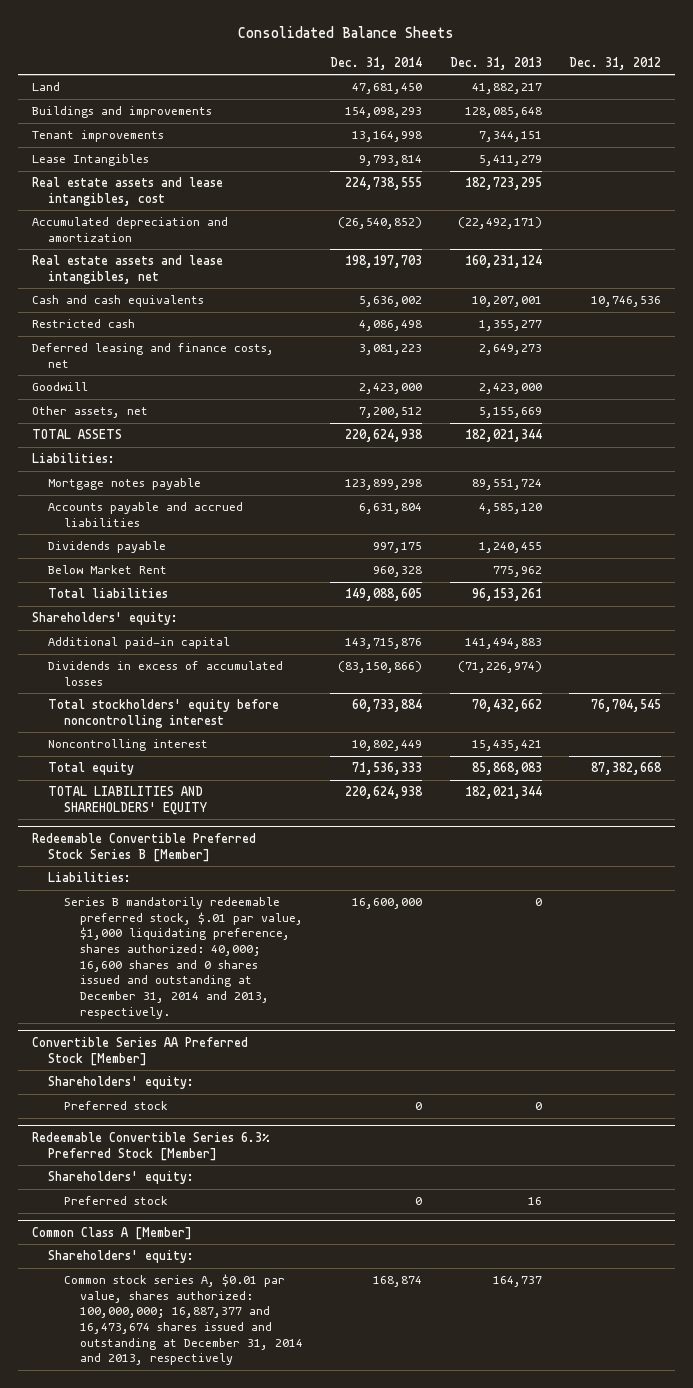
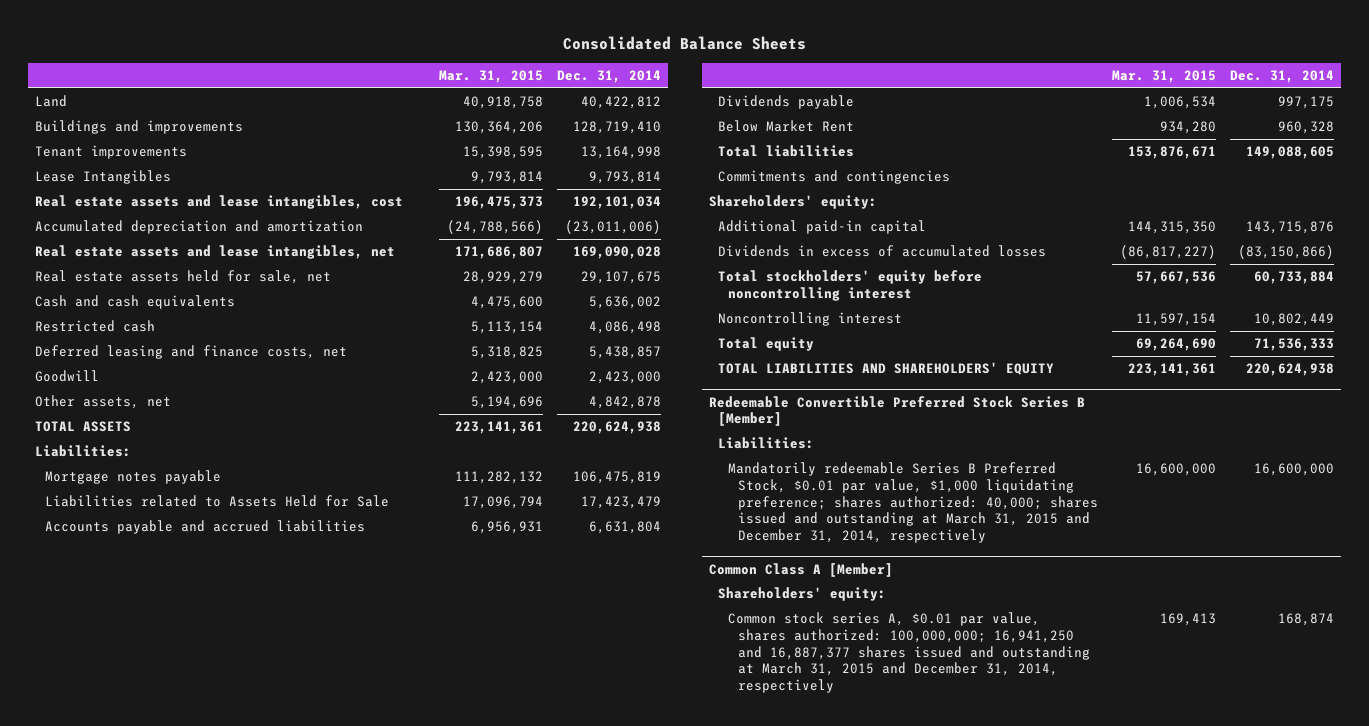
- | Dec. 31, 2014 | Dec. 31, 2013 | Dec. 31, 2012
+ | Mar. 31, 2015 | Dec. 31, 2014
- Land | 47,681,450 | 41,882,217 |
- Buildings and improvements | 154,098,293 | 128,085,648 |
+ Land | 40,918,758 | 40,422,812
+ Buildings and improvements | 130,364,206 | 128,719,410
- Real estate assets and lease intangibles, cost | 224,738,555 | 182,723,295 |
- Accumulated depreciation and amortization | (26,540,852) | (22,492,171) |
- Real estate assets and lease intangibles, net | 198,197,703 | 160,231,124 |
+ Real estate assets and lease intangibles, cost | 196,475,373 | 192,101,034
+ Accumulated depreciation and amortization | (24,788,566) | (23,011,006)
+ Real estate assets and lease intangibles, net | 171,686,807 | 169,090,028
+ Real estate assets held for sale, net | 28,929,279 | 29,107,675
- Deferred leasing and finance costs, net | 3,081,223 | 2,649,273 |
+ Deferred leasing and finance costs, net | 5,318,825 | 5,438,857
- Other assets, net | 7,200,512 | 5,155,669 |
+ Other assets, net | 5,194,696 | 4,842,878
- Mortgage notes payable | 123,899,298 | 89,551,724 |
+ Mortgage notes payable | 111,282,132 | 106,475,819
+ Liabilities related to Assets Held for Sale | 17,096,794 | 17,423,479
+ Commitments and contingencies
@ Redeemable Convertible Preferred Stock Series B [Member]
- Series B mandatorily redeemable preferred stock, $.01 par value, $1,000 liquidating preference, shares authorized: 40,000; 16,600 shares and 0 shares issued and outstanding at December 31, 2014 and 2013, respectively. | 16,600,000 | 0 |
- Convertible Series AA Preferred Stock [Member]
- Shareholders' equity:
- Preferred stock | 0 | 0 |
- Redeemable Convertible Series 6.3% Preferred Stock [Member]
- Shareholders' equity:
- Preferred stock | 0 | 16 |
@ Redeemable Convertible Preferred Stock Series B [Member]
+ Mandatorily redeemable Series B Preferred Stock, $0.01 par value, $1,000 liquidating preference; shares authorized: 40,000; shares issued and outstanding at March 31, 2015 and December 31, 2014, respectively | 16,600,000 | 16,600,000
@ Common Class A [Member]
- Common stock series A, $0.01 par value, shares authorized: 100,000,000; 16,887,377 and 16,473,674 shares issued and outstanding at December 31, 2014 and 2013, respectively | 168,874 | 164,737 |
+ Common stock series A, $0.01 par value, shares authorized: 100,000,000; 16,941,250 and 16,887,377 shares issued and outstanding at March 31, 2015 and December 31, 2014, respectively | 169,413 | 168,874

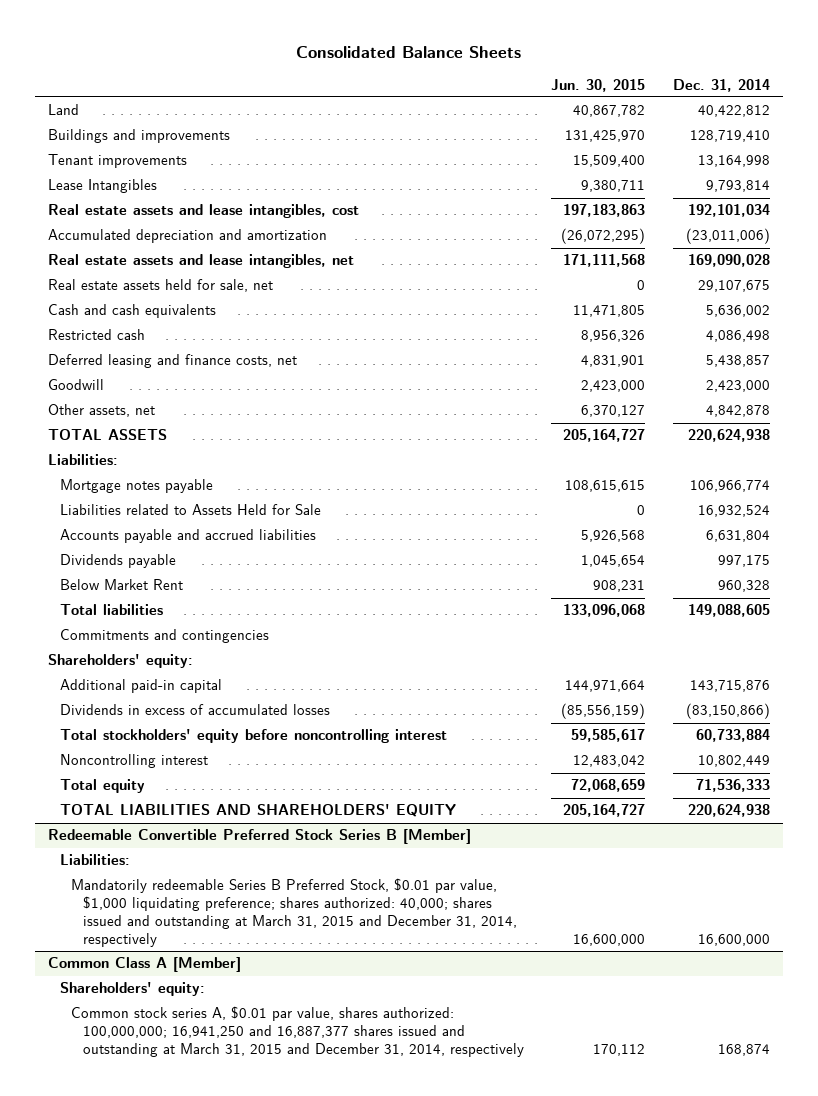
- | Mar. 31, 2015 | Dec. 31, 2014
+ | Jun. 30, 2015 | Dec. 31, 2014
- Mortgage notes payable | 111,282,132 | 106,475,819
- Liabilities related to Assets Held for Sale | 17,096,794 | 17,423,479
+ Mortgage notes payable | 108,615,615 | 106,966,774
+ Liabilities related to Assets Held for Sale | 0 | 16,932,524

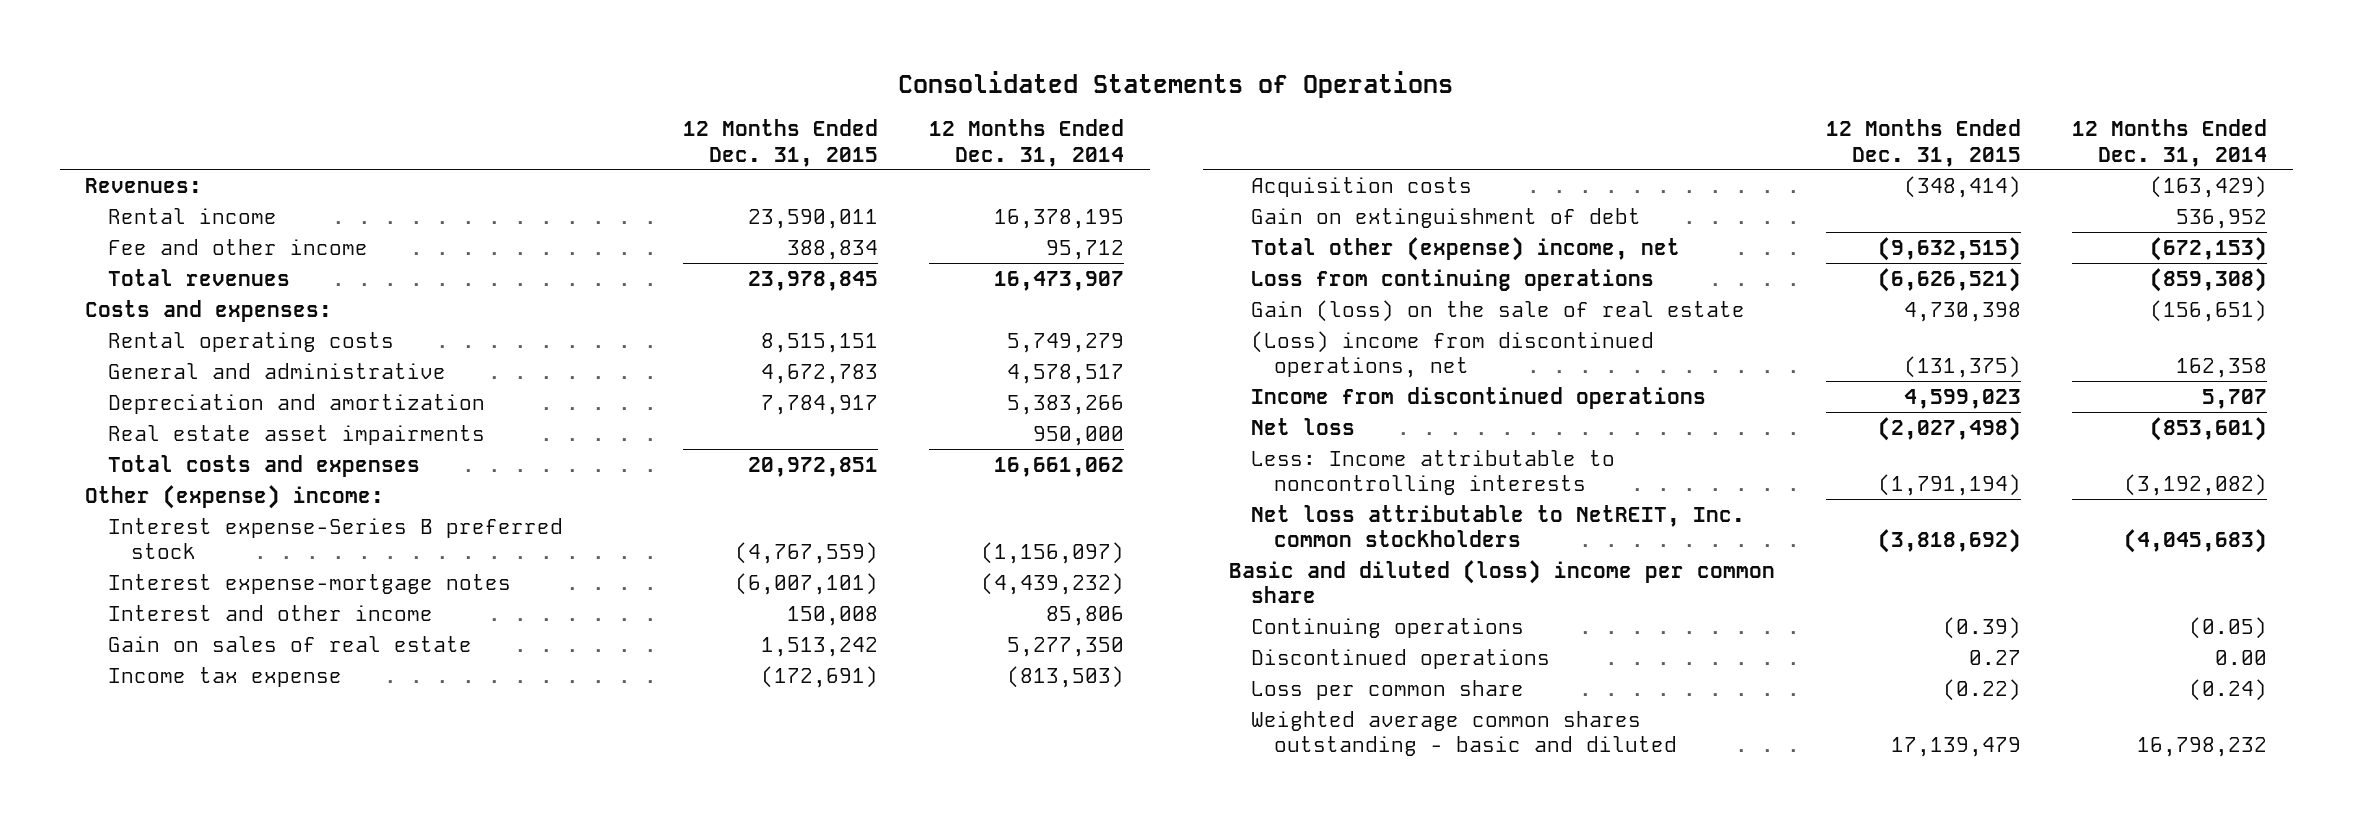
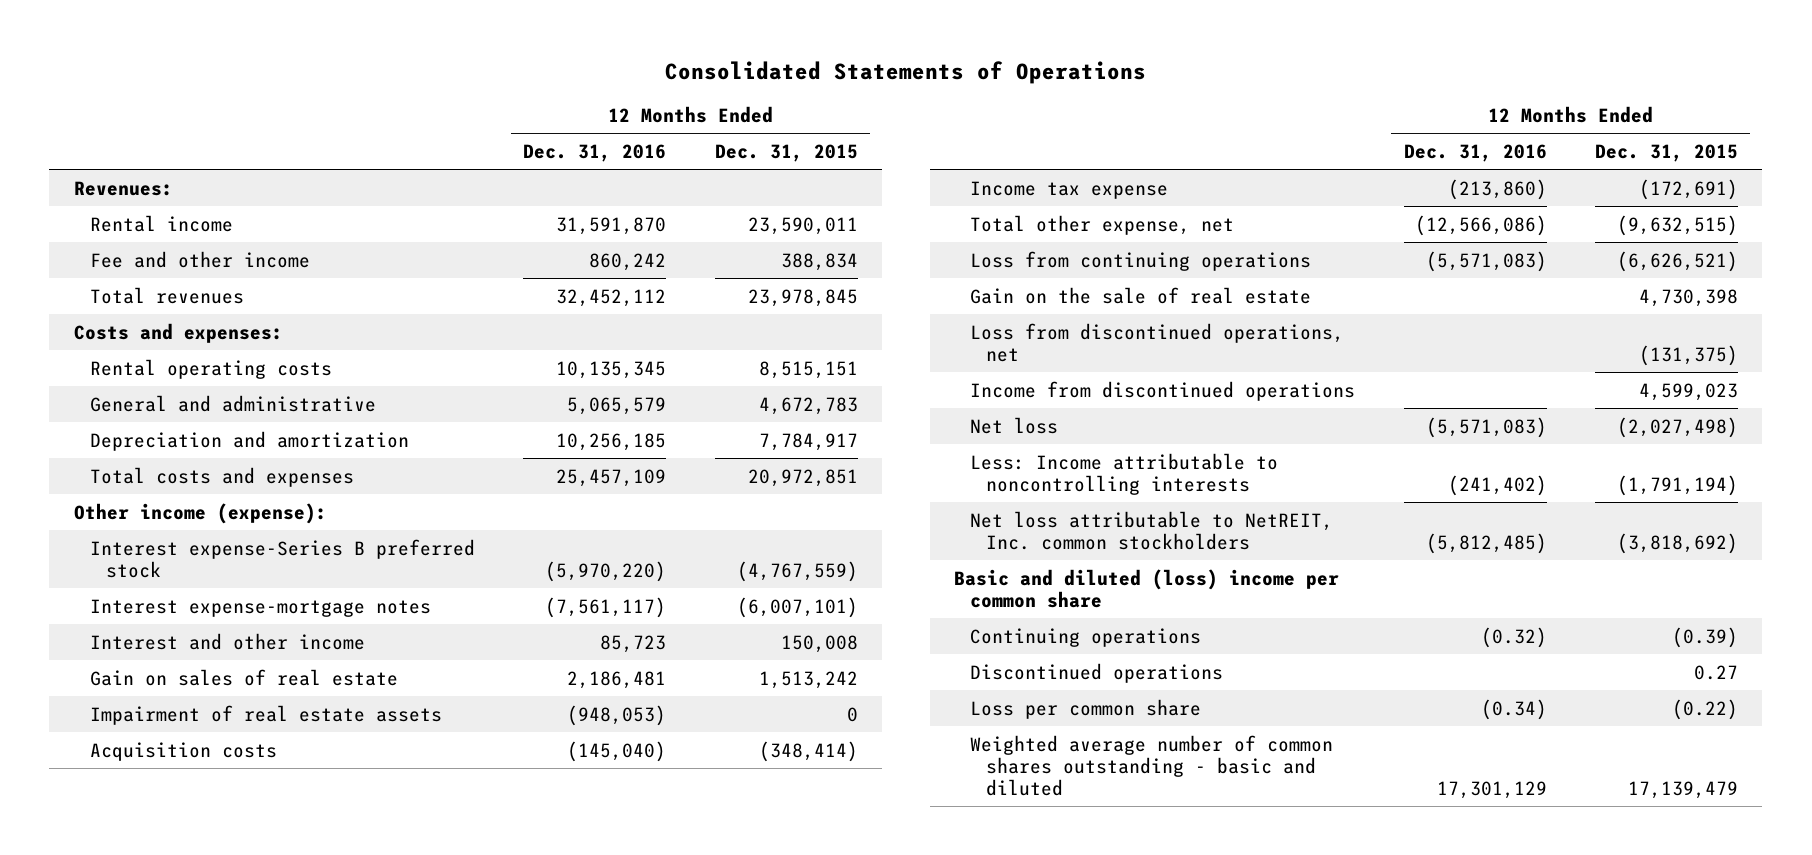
- | 12 Months Ended Dec. 31, 2015 | 12 Months Ended Dec. 31, 2014
+ | 12 Months Ended Dec. 31, 2016 | 12 Months Ended Dec. 31, 2015
- Real estate asset impairments | | 950,000
- Other (expense) income:
+ Other income (expense):
+ Impairment of real estate assets | (948,053) | 0
- Gain on extinguishment of debt | | 536,952
- Total other (expense) income, net | (9,632,515) | (672,153)
moved down: Income tax expense | (213,860) | (172,691)
+ Total other expense, net | (12,566,086) | (9,632,515)
- Gain (loss) on the sale of real estate | 4,730,398 | (156,651)
- (Loss) income from discontinued operations, net | (131,375) | 162,358
+ Gain on the sale of real estate | | 4,730,398
+ Loss from discontinued operations, net | | (131,375)
- Weighted average common shares outstanding - basic and diluted | 17,139,479 | 16,798,232
+ Weighted average number of common shares outstanding - basic and diluted | 17,301,129 | 17,139,479

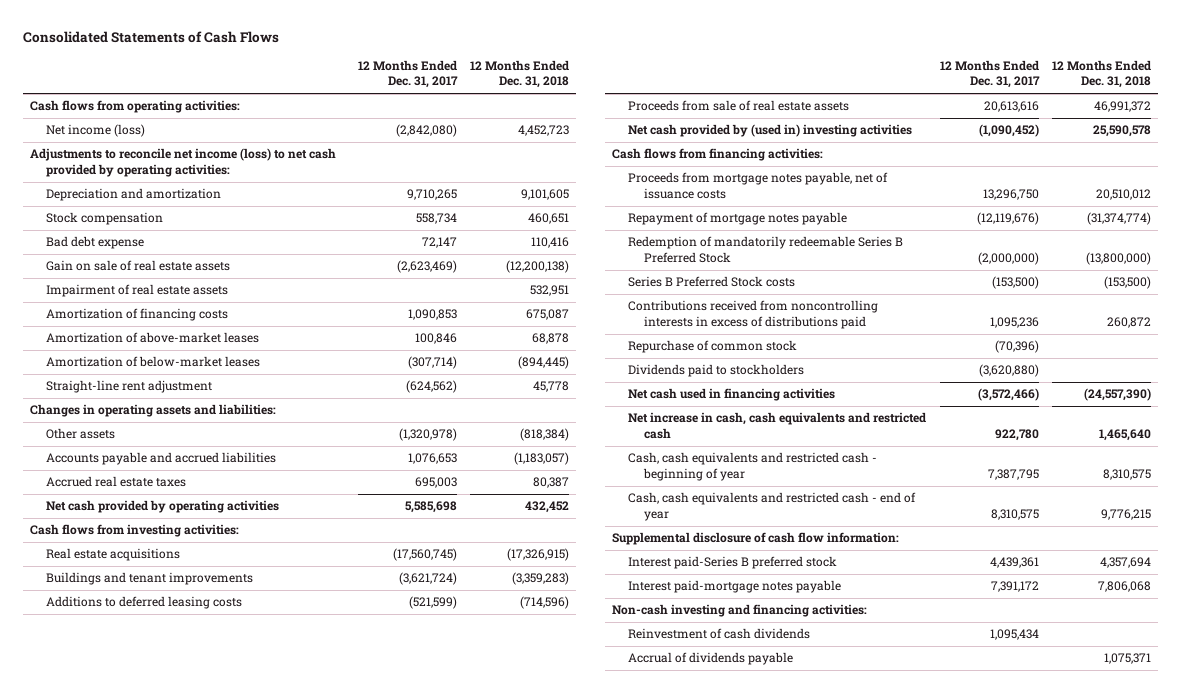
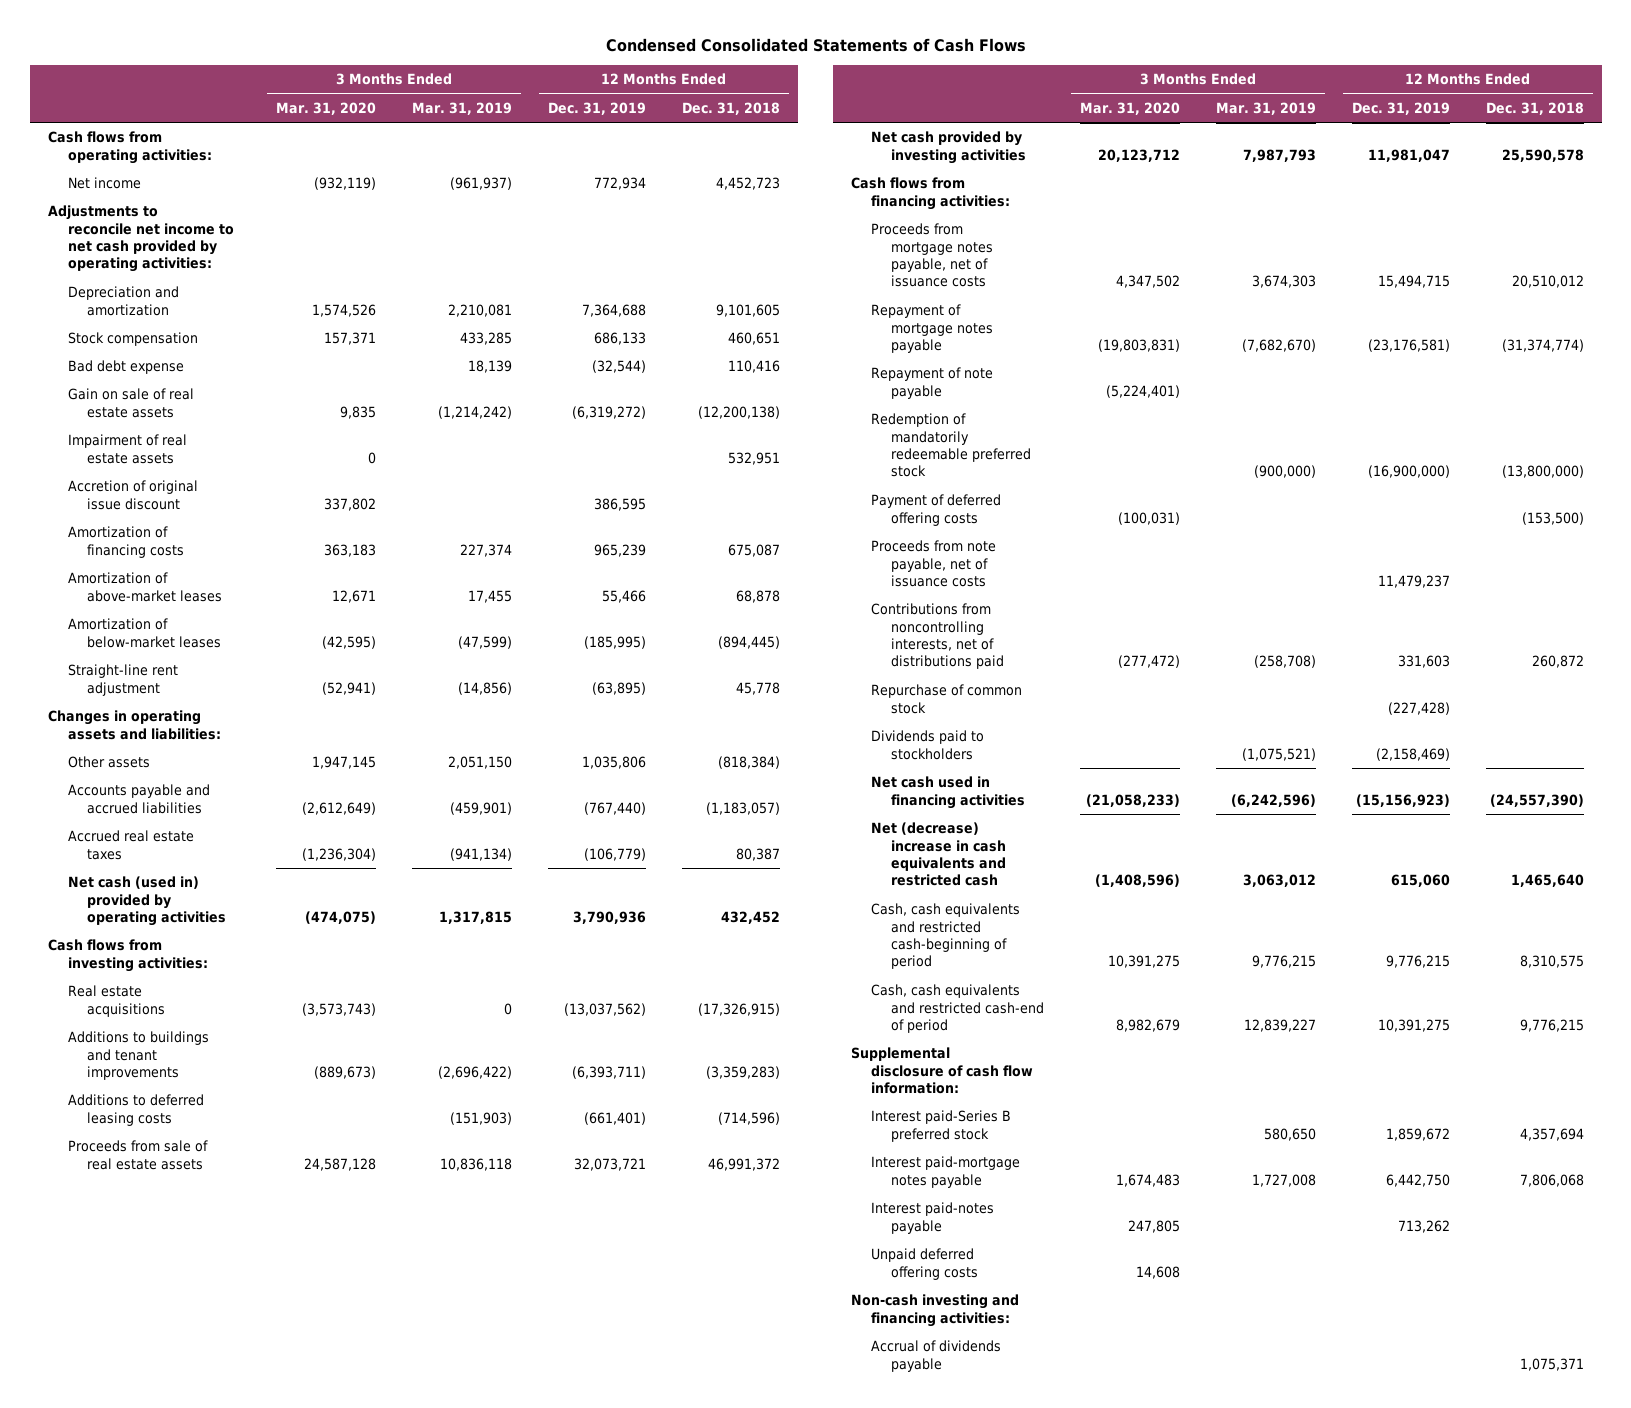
- Consolidated Statements of Cash Flows
+ Condensed Consolidated Statements of Cash Flows
- | 12 Months Ended Dec. 31, 2017 | 12 Months Ended Dec. 31, 2018
+ | 3 Months Ended Mar. 31, 2020 | 3 Months Ended Mar. 31, 2019 | 12 Months Ended Dec. 31, 2019 | 12 Months Ended Dec. 31, 2018
- Net income (loss) | (2,842,080) | 4,452,723
- Adjustments to reconcile net income (loss) to net cash provided by operating activities:
+ Net income | (932,119) | (961,937) | 772,934 | 4,452,723
+ Adjustments to reconcile net income to net cash provided by operating activities:
+ Accretion of original issue discount | 337,802 | | 386,595 |
- Net cash provided by operating activities | 5,585,698 | 432,452
+ Net cash (used in) provided by operating activities | (474,075) | 1,317,815 | 3,790,936 | 432,452
- Buildings and tenant improvements | (3,621,724) | (3,359,283)
+ Additions to buildings and tenant improvements | (889,673) | (2,696,422) | (6,393,711) | (3,359,283)
- Net cash provided by (used in) investing activities | (1,090,452) | 25,590,578
+ Net cash provided by investing activities | 20,123,712 | 7,987,793 | 11,981,047 | 25,590,578
- Redemption of mandatorily redeemable Series B Preferred Stock | (2,000,000) | (13,800,000)
- Series B Preferred Stock costs | (153,500) | (153,500)
- Contributions received from noncontrolling interests in excess of distributions paid | 1,095,236 | 260,872
+ Repayment of note payable | (5,224,401) | | |
+ Redemption of mandatorily redeemable preferred stock | | (900,000) | (16,900,000) | (13,800,000)
+ Payment of deferred offering costs | (100,031) | | | (153,500)
+ Proceeds from note payable, net of issuance costs | | | 11,479,237 |
+ Contributions from noncontrolling interests, net of distributions paid | (277,472) | (258,708) | 331,603 | 260,872
- Net increase in cash, cash equivalents and restricted cash | 922,780 | 1,465,640
- Cash, cash equivalents and restricted cash - beginning of year | 7,387,795 | 8,310,575
- Cash, cash equivalents and restricted cash - end of year | 8,310,575 | 9,776,215
+ Net (decrease) increase in cash equivalents and restricted cash | (1,408,596) | 3,063,012 | 615,060 | 1,465,640
+ Cash, cash equivalents and restricted cash-beginning of period | 10,391,275 | 9,776,215 | 9,776,215 | 8,310,575
+ Cash, cash equivalents and restricted cash-end of period | 8,982,679 | 12,839,227 | 10,391,275 | 9,776,215
+ Interest paid-notes payable | 247,805 | | 713,262 |
+ Unpaid deferred offering costs | 14,608 | | |
- Reinvestment of cash dividends | 1,095,434 |

